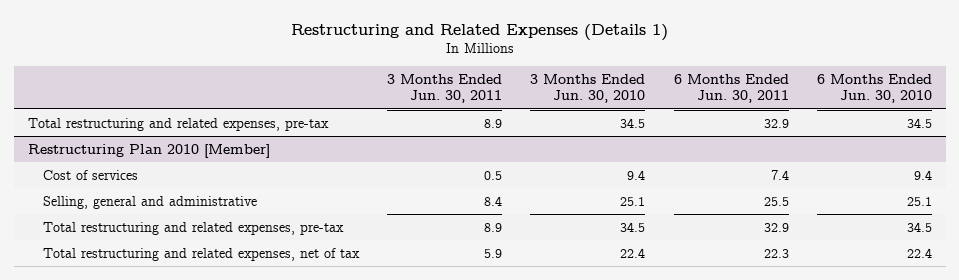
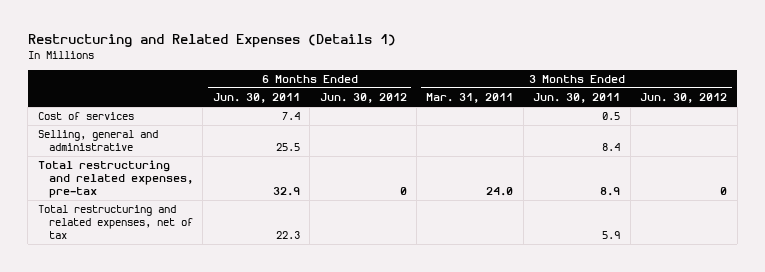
- | 3 Months Ended Jun. 30, 2011 | 3 Months Ended Jun. 30, 2010 | 6 Months Ended Jun. 30, 2011 | 6 Months Ended Jun. 30, 2010
+ | 6 Months Ended Jun. 30, 2011 | 6 Months Ended Jun. 30, 2012 | 3 Months Ended Mar. 31, 2011 | 3 Months Ended Jun. 30, 2011 | 3 Months Ended Jun. 30, 2012
- Total restructuring and related expenses, pre-tax | 8.9 | 34.5 | 32.9 | 34.5
- Restructuring Plan 2010 [Member]

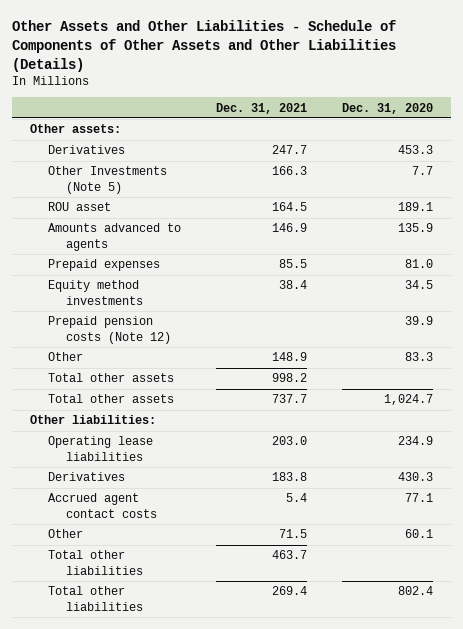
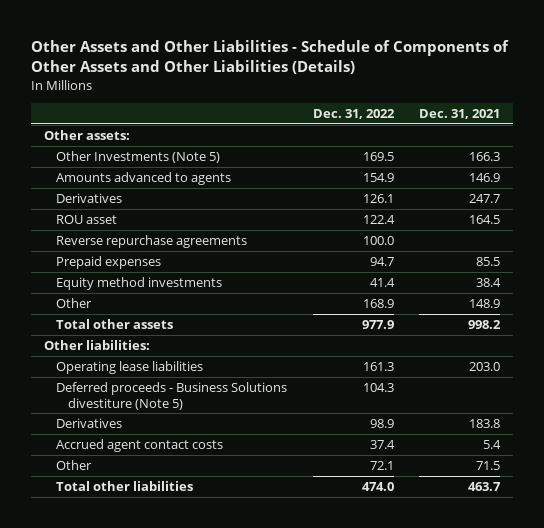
- | Dec. 31, 2021 | Dec. 31, 2020
+ | Dec. 31, 2022 | Dec. 31, 2021
moved down: Derivatives | 126.1 | 247.7
moved down: ROU asset | 122.4 | 164.5
+ Reverse repurchase agreements | 100.0 |
- Prepaid pension costs (Note 12) | | 39.9
- Total other assets | 737.7 | 1,024.7
+ Deferred proceeds - Business Solutions divestiture (Note 5) | 104.3 |
- Total other liabilities | 269.4 | 802.4

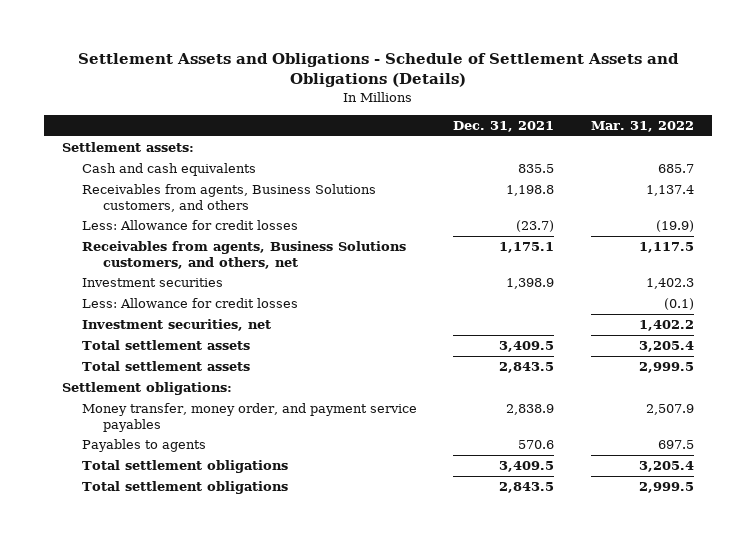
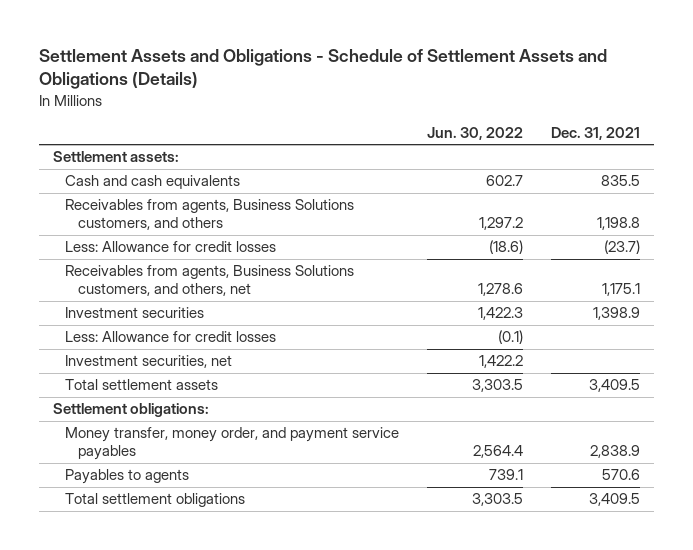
- | Dec. 31, 2021 | Mar. 31, 2022
+ | Jun. 30, 2022 | Dec. 31, 2021
- Total settlement assets | 2,843.5 | 2,999.5
- Total settlement obligations | 2,843.5 | 2,999.5

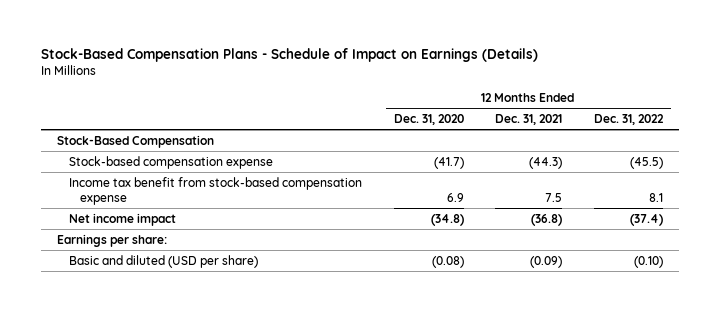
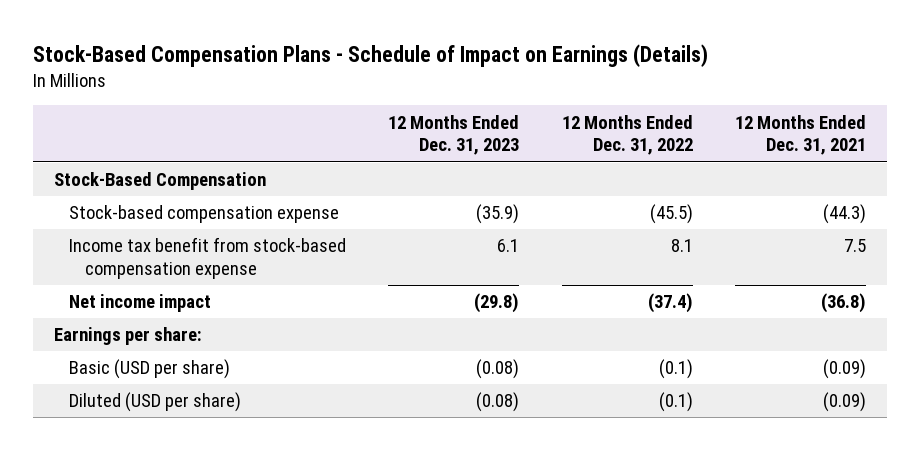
- | 12 Months Ended Dec. 31, 2020 | 12 Months Ended Dec. 31, 2021 | 12 Months Ended Dec. 31, 2022
+ | 12 Months Ended Dec. 31, 2023 | 12 Months Ended Dec. 31, 2022 | 12 Months Ended Dec. 31, 2021
- Basic and diluted (USD per share) | (0.08) | (0.09) | (0.10)
+ Basic (USD per share) | (0.08) | (0.1) | (0.09)
+ Diluted (USD per share) | (0.08) | (0.1) | (0.09)

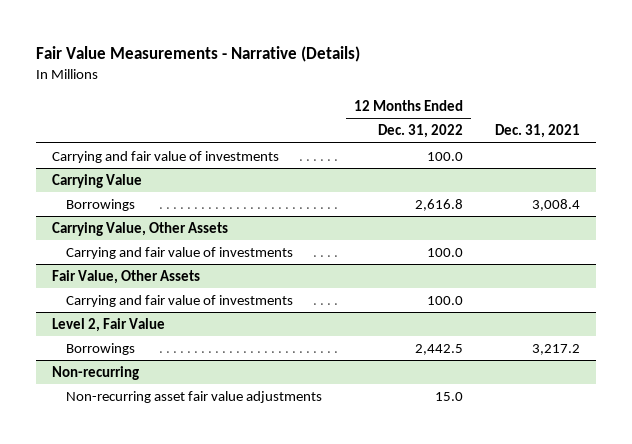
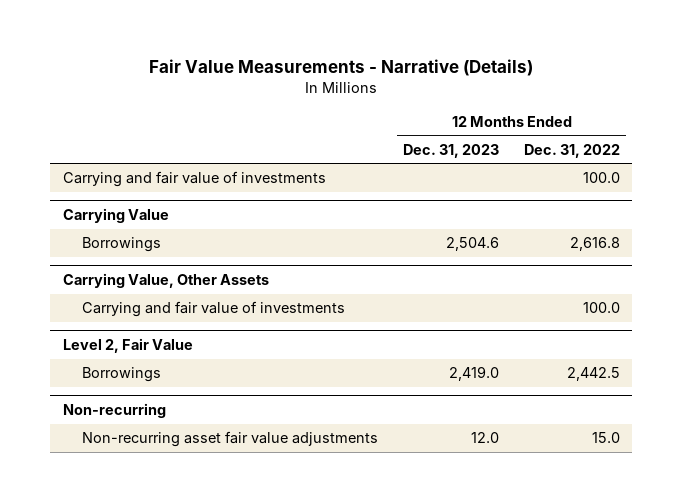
- | 12 Months Ended Dec. 31, 2022 | Dec. 31, 2021
+ | 12 Months Ended Dec. 31, 2023 | 12 Months Ended Dec. 31, 2022
- Fair Value, Other Assets
- Carrying and fair value of investments | 100.0 |

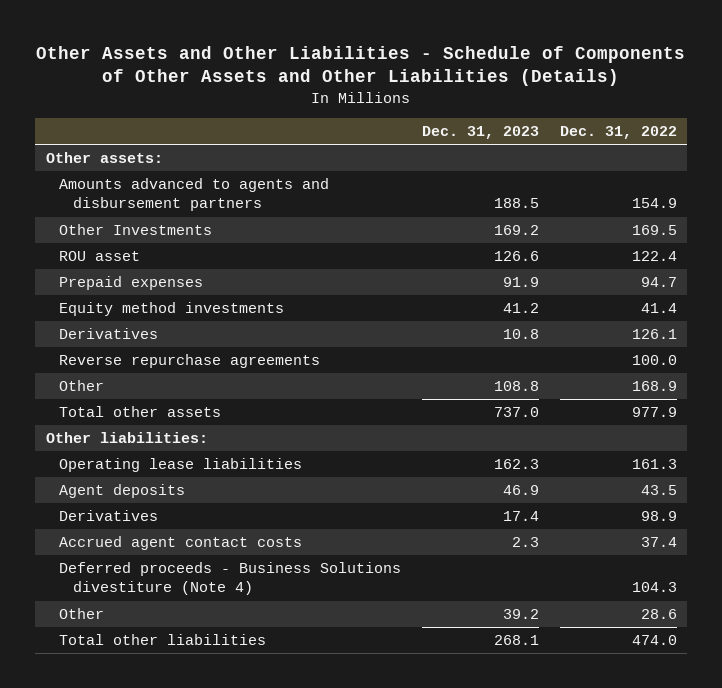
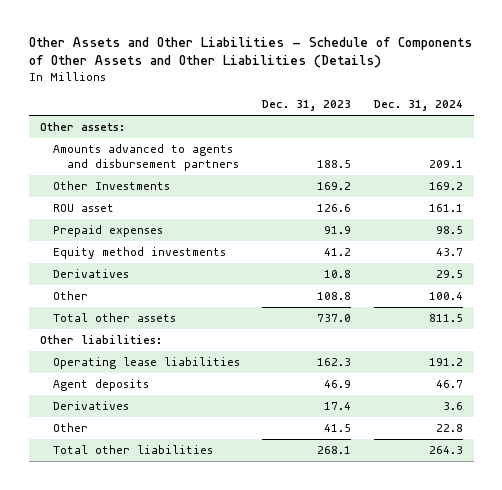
- | Dec. 31, 2023 | Dec. 31, 2022
+ | Dec. 31, 2023 | Dec. 31, 2024
- Reverse repurchase agreements | | 100.0
- Accrued agent contact costs | 2.3 | 37.4
- Deferred proceeds - Business Solutions divestiture (Note 4) | | 104.3
- Other | 39.2 | 28.6
+ Other | 41.5 | 22.8

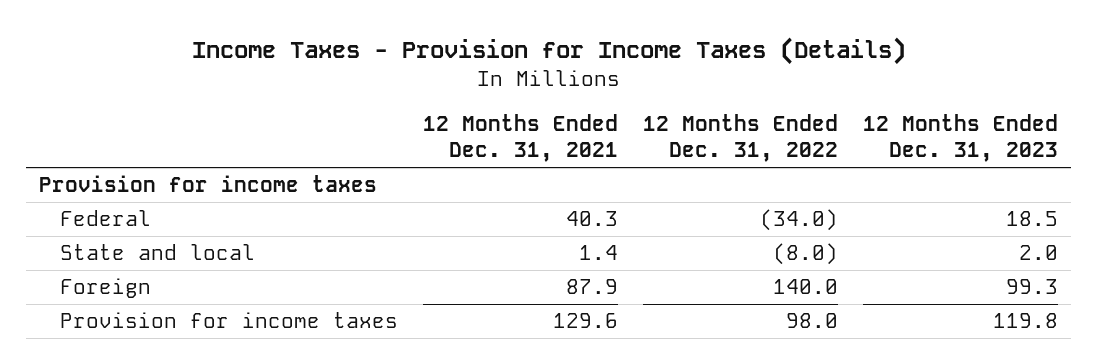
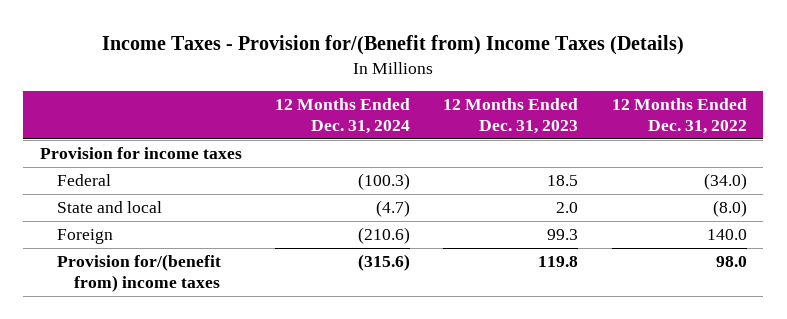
- Income Taxes - Provision for Income Taxes (Details)
+ Income Taxes - Provision for/(Benefit from) Income Taxes (Details)
- | 12 Months Ended Dec. 31, 2021 | 12 Months Ended Dec. 31, 2022 | 12 Months Ended Dec. 31, 2023
+ | 12 Months Ended Dec. 31, 2024 | 12 Months Ended Dec. 31, 2023 | 12 Months Ended Dec. 31, 2022
- Provision for income taxes | 129.6 | 98.0 | 119.8
+ Provision for/(benefit from) income taxes | (315.6) | 119.8 | 98.0

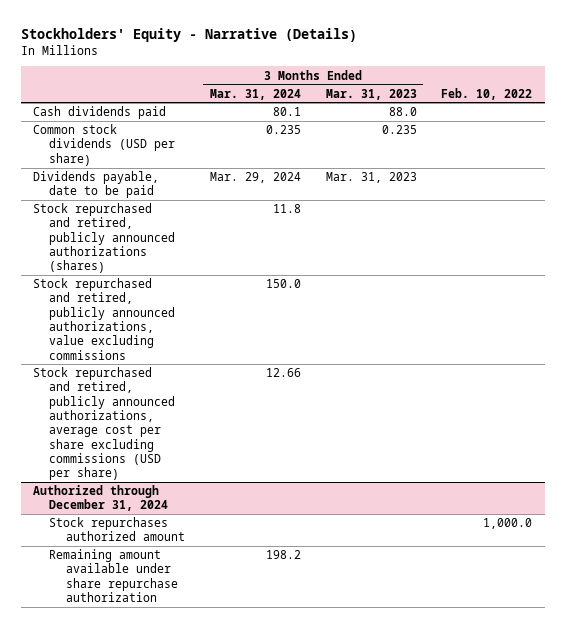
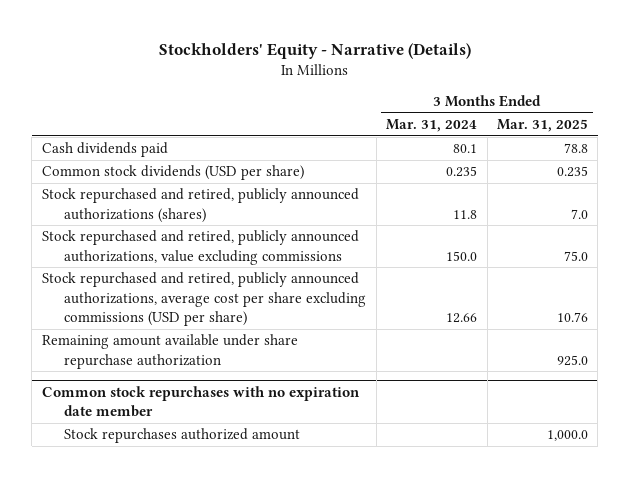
- | 3 Months Ended Mar. 31, 2024 | 3 Months Ended Mar. 31, 2023 | Feb. 10, 2022
+ | 3 Months Ended Mar. 31, 2024 | 3 Months Ended Mar. 31, 2025
- Dividends payable, date to be paid | Mar. 29, 2024 | Mar. 31, 2023 |
- Authorized through December 31, 2024
+ Remaining amount available under share repurchase authorization | | 925.0
+ Common stock repurchases with no expiration date member
- Remaining amount available under share repurchase authorization | 198.2 | |

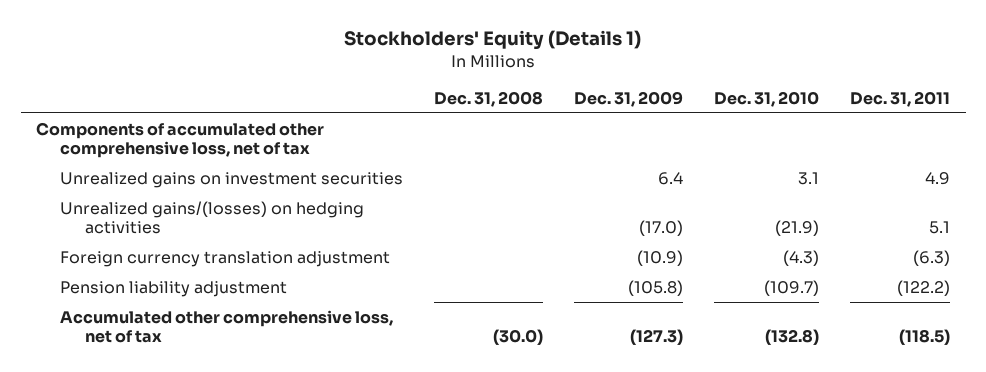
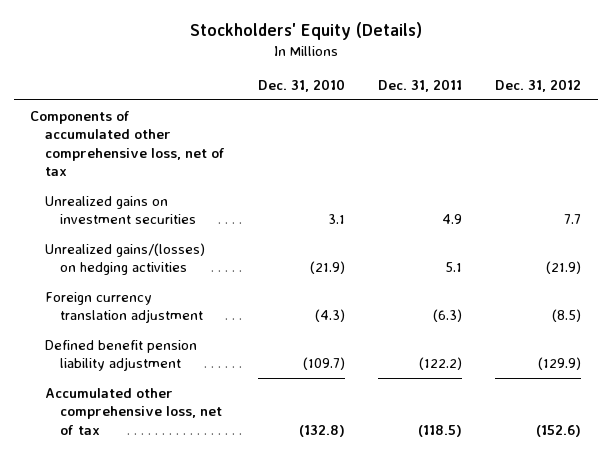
- Stockholders' Equity (Details 1)
+ Stockholders' Equity (Details)
- | Dec. 31, 2008 | Dec. 31, 2009 | Dec. 31, 2010 | Dec. 31, 2011
+ | Dec. 31, 2010 | Dec. 31, 2011 | Dec. 31, 2012
- Pension liability adjustment | | (105.8) | (109.7) | (122.2)
+ Defined benefit pension liability adjustment | (109.7) | (122.2) | (129.9)

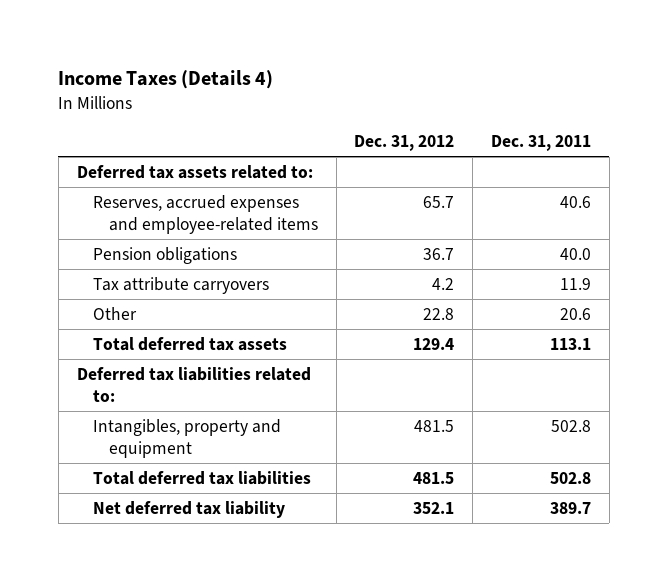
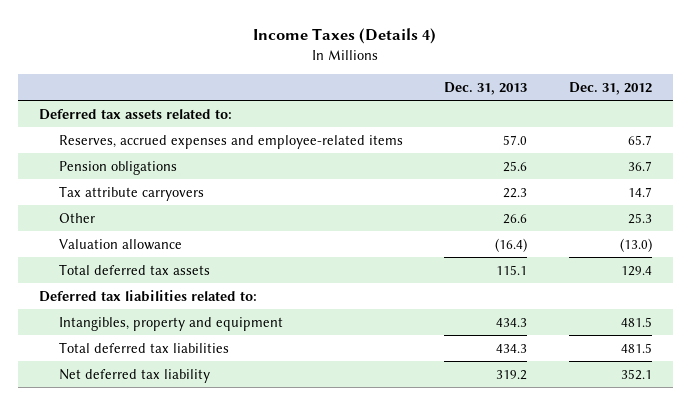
- | Dec. 31, 2012 | Dec. 31, 2011
+ | Dec. 31, 2013 | Dec. 31, 2012
- Tax attribute carryovers | 4.2 | 11.9
- Other | 22.8 | 20.6
+ Tax attribute carryovers | 22.3 | 14.7
+ Other | 26.6 | 25.3
+ Valuation allowance | (16.4) | (13.0)

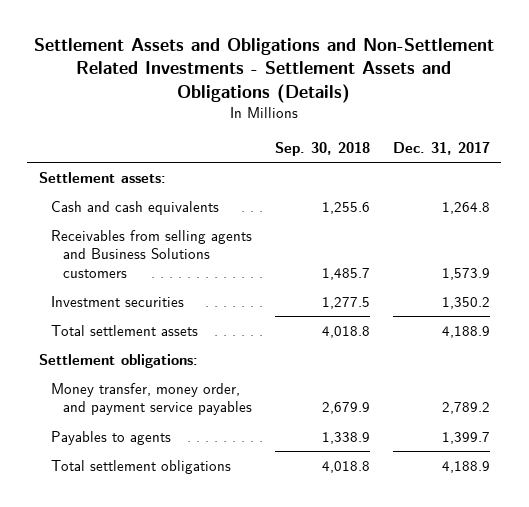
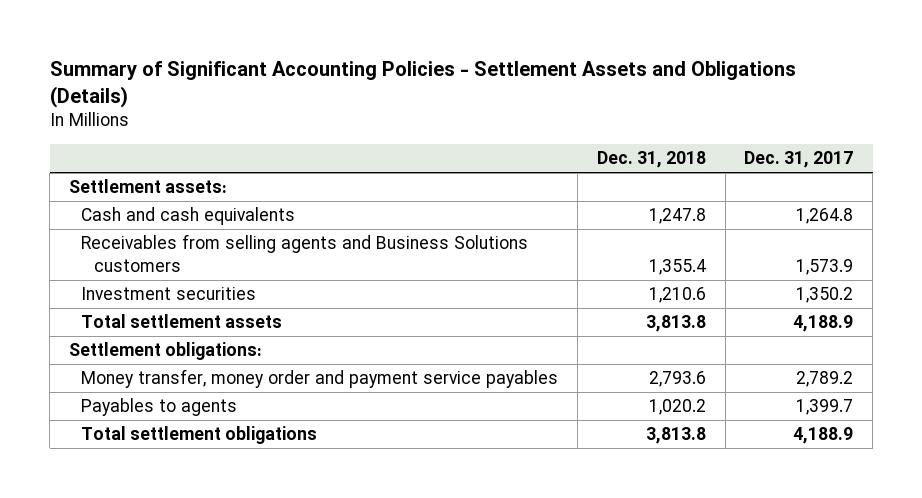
- Settlement Assets and Obligations and Non-Settlement Related Investments - Settlement Assets and Obligations (Details)
+ Summary of Significant Accounting Policies - Settlement Assets and Obligations (Details)
- | Sep. 30, 2018 | Dec. 31, 2017
+ | Dec. 31, 2018 | Dec. 31, 2017
- Money transfer, money order, and payment service payables | 2,679.9 | 2,789.2
+ Money transfer, money order and payment service payables | 2,793.6 | 2,789.2

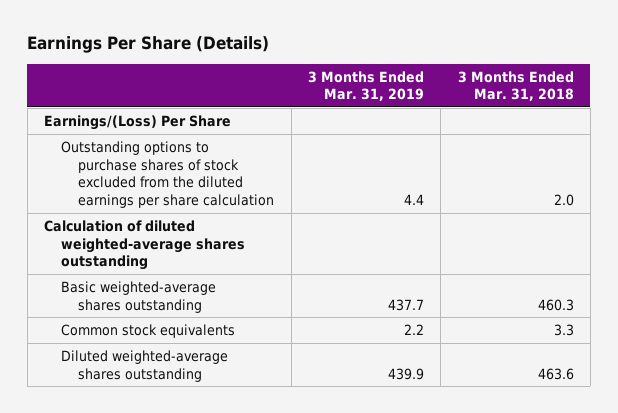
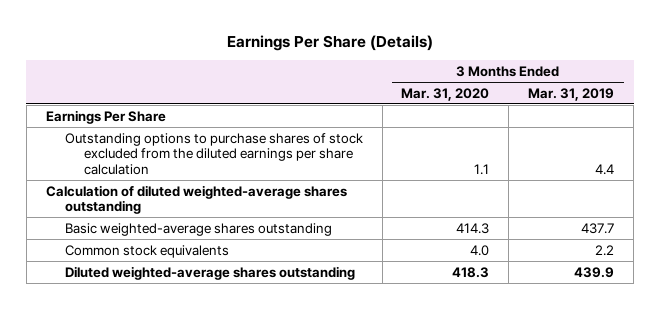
- | 3 Months Ended Mar. 31, 2019 | 3 Months Ended Mar. 31, 2018
+ | 3 Months Ended Mar. 31, 2020 | 3 Months Ended Mar. 31, 2019
- Earnings/(Loss) Per Share
+ Earnings Per Share

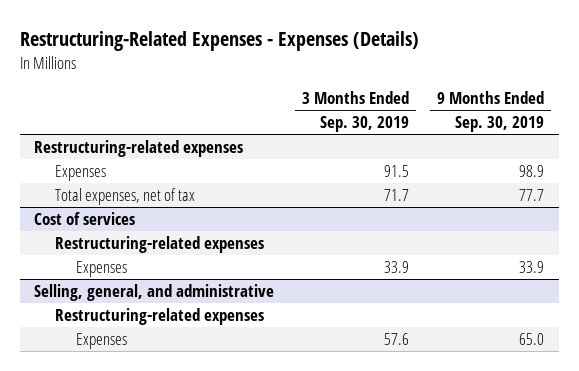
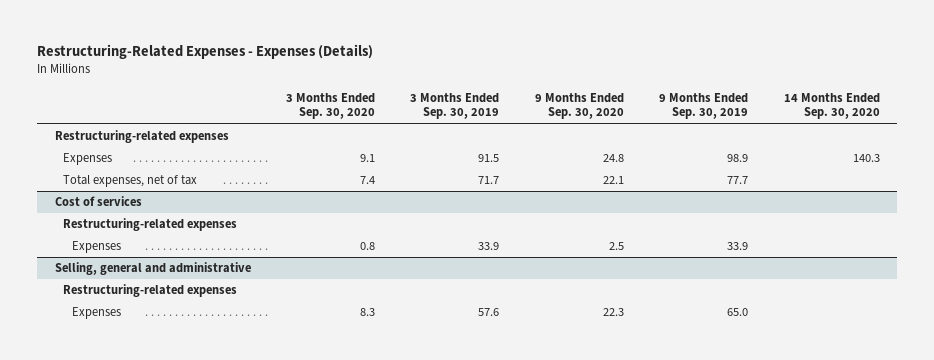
- | 3 Months Ended Sep. 30, 2019 | 9 Months Ended Sep. 30, 2019
+ | 3 Months Ended Sep. 30, 2020 | 3 Months Ended Sep. 30, 2019 | 9 Months Ended Sep. 30, 2020 | 9 Months Ended Sep. 30, 2019 | 14 Months Ended Sep. 30, 2020
- Selling, general, and administrative
+ Selling, general and administrative

